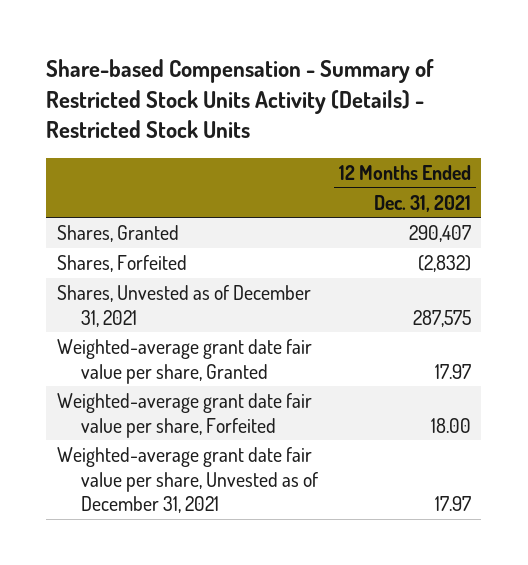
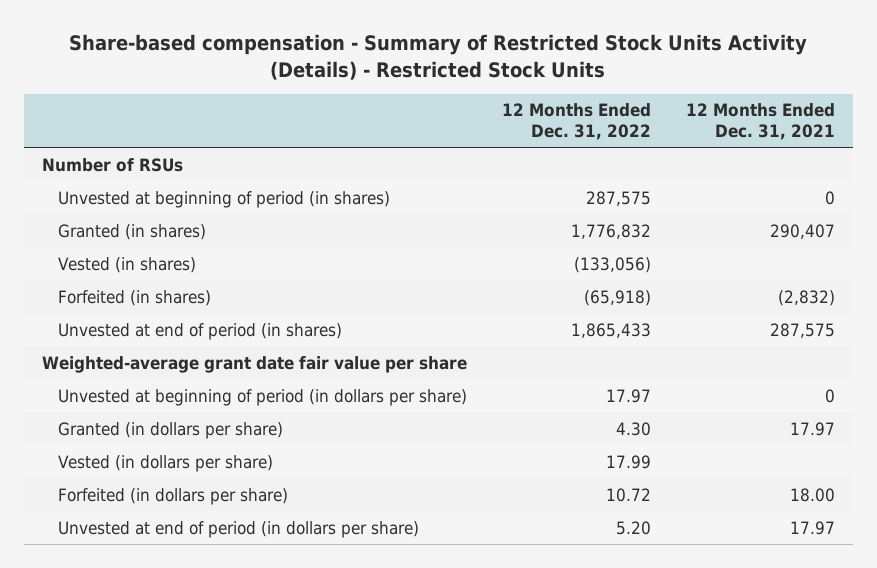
- Share-based Compensation - Summary of Restricted Stock Units Activity (Details) - Restricted Stock Units
+ Share-based compensation - Summary of Restricted Stock Units Activity (Details) - Restricted Stock Units
- | 12 Months Ended Dec. 31, 2021
+ | 12 Months Ended Dec. 31, 2022 | 12 Months Ended Dec. 31, 2021
- Shares, Granted | 290,407
- Shares, Forfeited | (2,832)
- Shares, Unvested as of December 31, 2021 | 287,575
- Weighted-average grant date fair value per share, Granted | 17.97
- Weighted-average grant date fair value per share, Forfeited | 18.00
- Weighted-average grant date fair value per share, Unvested as of December 31, 2021 | 17.97
+ Number of RSUs
+ Unvested at beginning of period (in shares) | 287,575 | 0
+ Granted (in shares) | 1,776,832 | 290,407
+ Vested (in shares) | (133,056) |
+ Forfeited (in shares) | (65,918) | (2,832)
+ Unvested at end of period (in shares) | 1,865,433 | 287,575
+ Weighted-average grant date fair value per share
+ Unvested at beginning of period (in dollars per share) | 17.97 | 0
+ Granted (in dollars per share) | 4.30 | 17.97
+ Vested (in dollars per share) | 17.99 |
+ Forfeited (in dollars per share) | 10.72 | 18.00
+ Unvested at end of period (in dollars per share) | 5.20 | 17.97

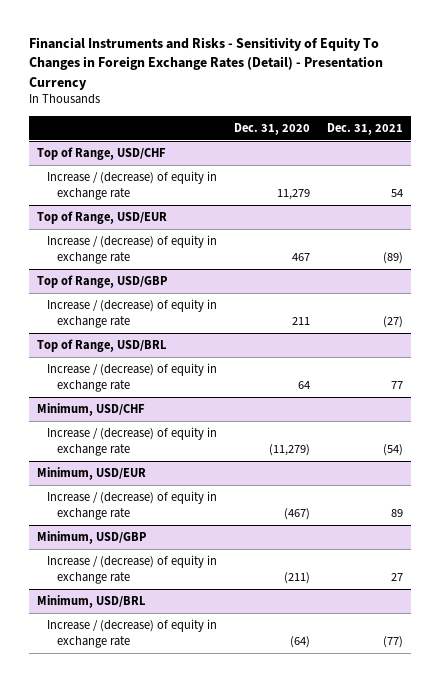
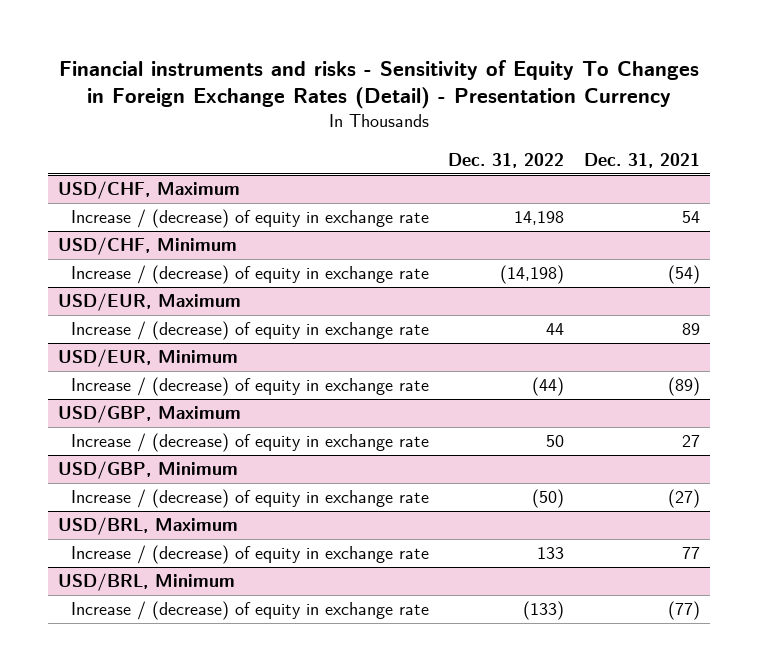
- Financial Instruments and Risks - Sensitivity of Equity To Changes in Foreign Exchange Rates (Detail) - Presentation Currency
+ Financial instruments and risks - Sensitivity of Equity To Changes in Foreign Exchange Rates (Detail) - Presentation Currency
- | Dec. 31, 2020 | Dec. 31, 2021
+ | Dec. 31, 2022 | Dec. 31, 2021
- Top of Range, USD/CHF
+ USD/CHF, Maximum
- Top of Range, USD/EUR
- Increase / (decrease) of equity in exchange rate | 467 | (89)
- Top of Range, USD/GBP
- Increase / (decrease) of equity in exchange rate | 211 | (27)
- Top of Range, USD/BRL
- Increase / (decrease) of equity in exchange rate | 64 | 77
- Minimum, USD/CHF
+ USD/CHF, Minimum
- Minimum, USD/EUR
+ USD/EUR, Maximum
- Minimum, USD/GBP
+ USD/EUR, Minimum
+ Increase / (decrease) of equity in exchange rate | (44) | (89)
+ USD/GBP, Maximum
- Minimum, USD/BRL
+ USD/GBP, Minimum
+ Increase / (decrease) of equity in exchange rate | (50) | (27)
+ USD/BRL, Maximum
+ Increase / (decrease) of equity in exchange rate | 133 | 77
+ USD/BRL, Minimum

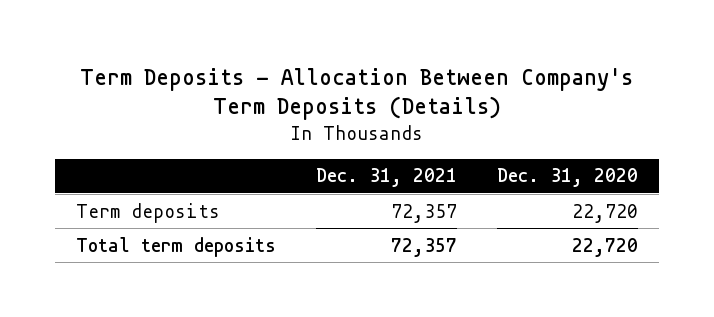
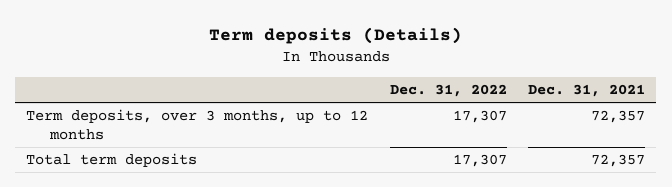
- Term Deposits - Allocation Between Company's Term Deposits (Details)
+ Term deposits (Details)
- | Dec. 31, 2021 | Dec. 31, 2020
+ | Dec. 31, 2022 | Dec. 31, 2021
- Term deposits | 72,357 | 22,720
+ Term deposits, over 3 months, up to 12 months | 17,307 | 72,357

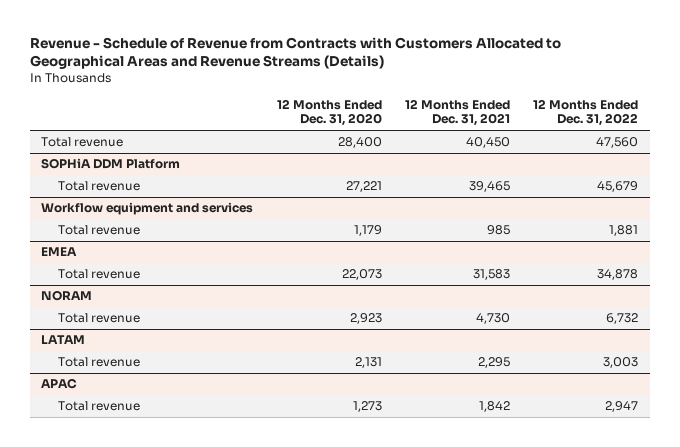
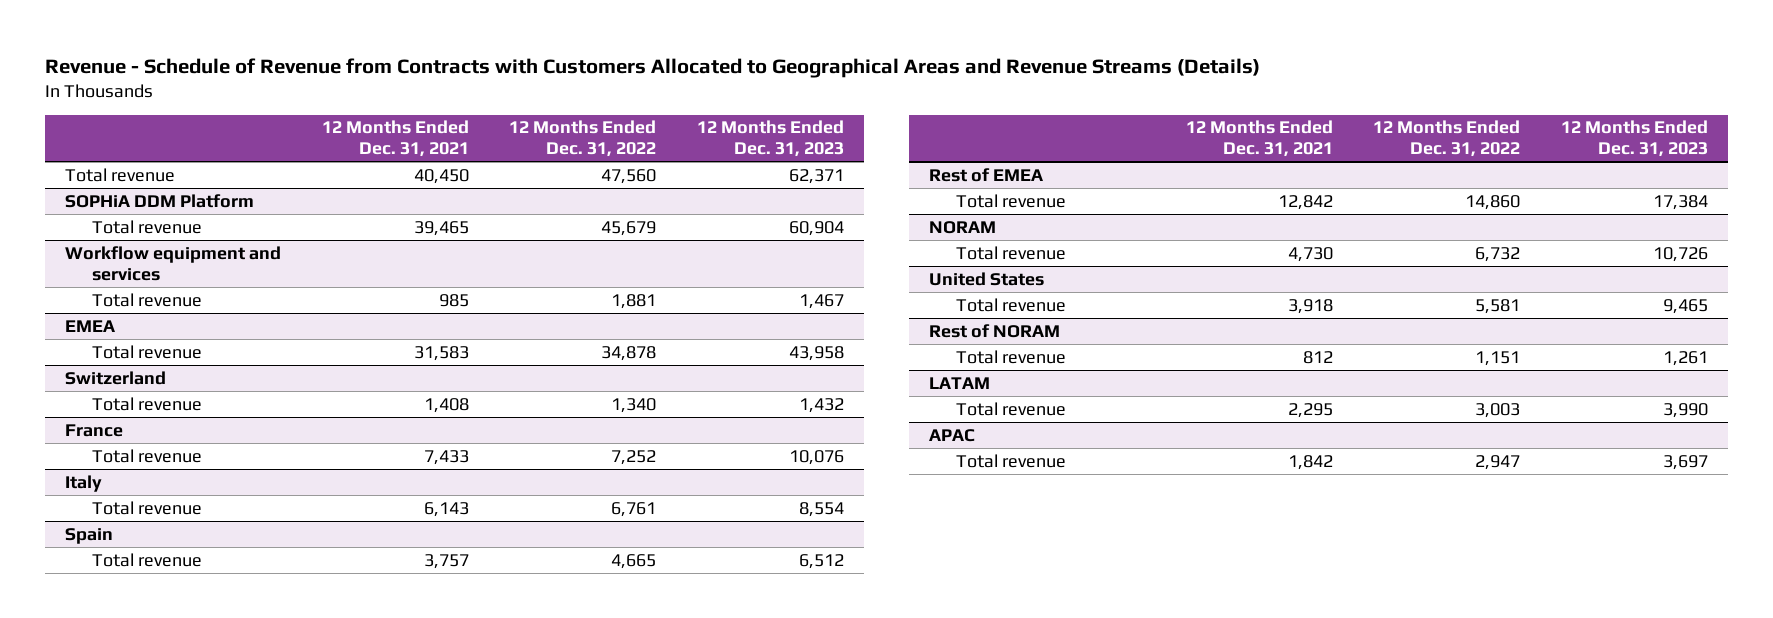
- | 12 Months Ended Dec. 31, 2020 | 12 Months Ended Dec. 31, 2021 | 12 Months Ended Dec. 31, 2022
+ | 12 Months Ended Dec. 31, 2021 | 12 Months Ended Dec. 31, 2022 | 12 Months Ended Dec. 31, 2023
+ Switzerland
+ Total revenue | 1,408 | 1,340 | 1,432
+ France
+ Total revenue | 7,433 | 7,252 | 10,076
+ Italy
+ Total revenue | 6,143 | 6,761 | 8,554
+ Spain
+ Total revenue | 3,757 | 4,665 | 6,512
+ Rest of EMEA
+ Total revenue | 12,842 | 14,860 | 17,384
+ United States
+ Total revenue | 3,918 | 5,581 | 9,465
+ Rest of NORAM
+ Total revenue | 812 | 1,151 | 1,261

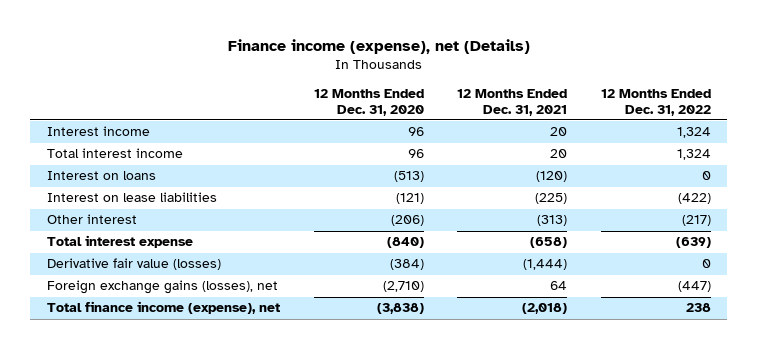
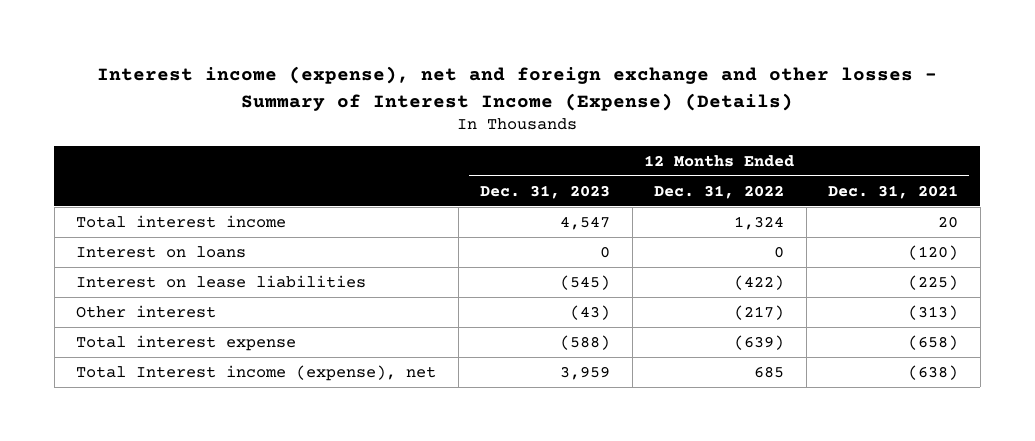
- Finance income (expense), net (Details)
+ Interest income (expense), net and foreign exchange and other losses - Summary of Interest Income (Expense) (Details)
- | 12 Months Ended Dec. 31, 2020 | 12 Months Ended Dec. 31, 2021 | 12 Months Ended Dec. 31, 2022
+ | 12 Months Ended Dec. 31, 2023 | 12 Months Ended Dec. 31, 2022 | 12 Months Ended Dec. 31, 2021
- Interest income | 96 | 20 | 1,324
- Derivative fair value (losses) | (384) | (1,444) | 0
- Foreign exchange gains (losses), net | (2,710) | 64 | (447)
- Total finance income (expense), net | (3,838) | (2,018) | 238
+ Total Interest income (expense), net | 3,959 | 685 | (638)

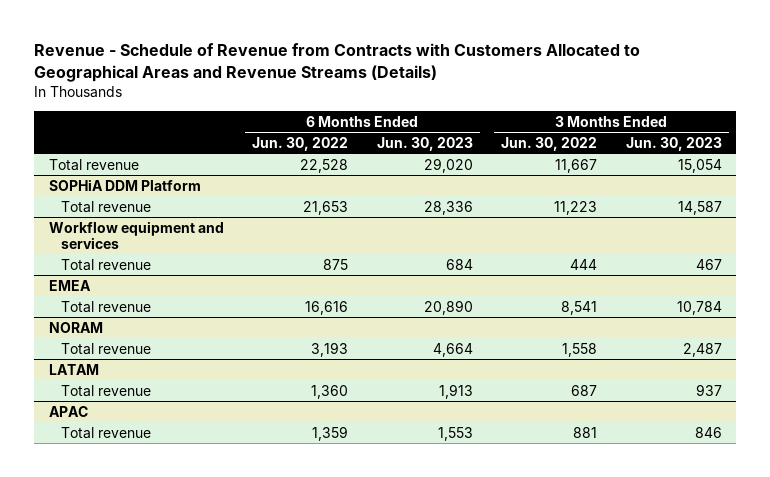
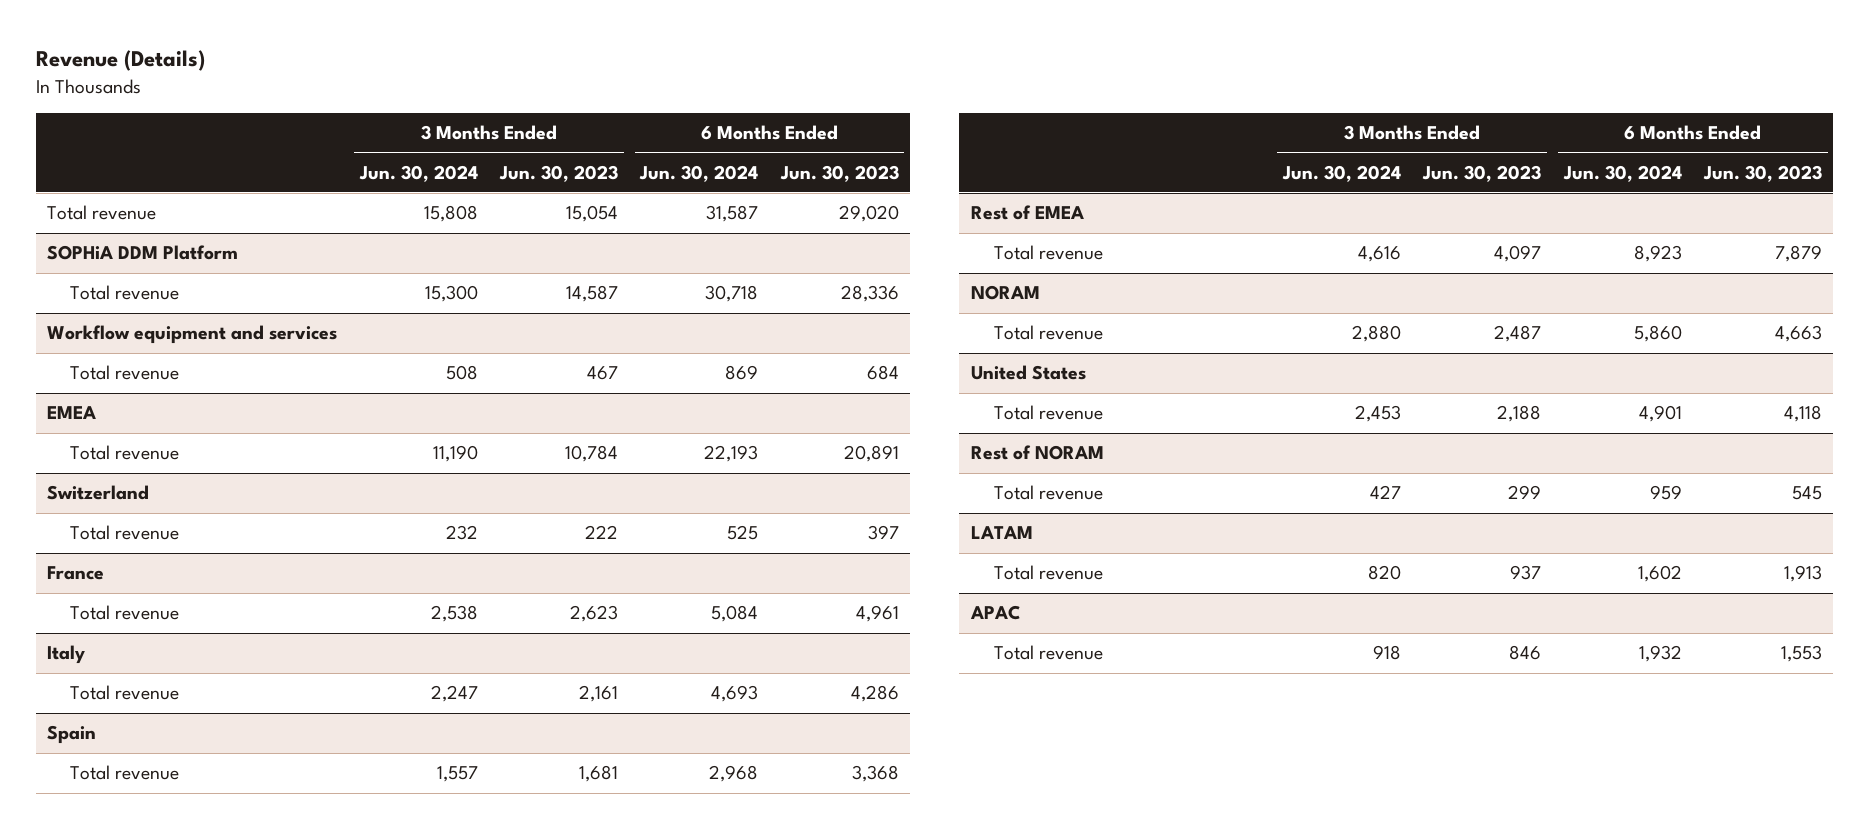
- Revenue - Schedule of Revenue from Contracts with Customers Allocated to Geographical Areas and Revenue Streams (Details)
+ Revenue (Details)
- | 6 Months Ended Jun. 30, 2022 | 6 Months Ended Jun. 30, 2023 | 3 Months Ended Jun. 30, 2022 | 3 Months Ended Jun. 30, 2023
+ | 3 Months Ended Jun. 30, 2024 | 3 Months Ended Jun. 30, 2023 | 6 Months Ended Jun. 30, 2024 | 6 Months Ended Jun. 30, 2023
@ EMEA
- Total revenue | 16,616 | 20,890 | 8,541 | 10,784
+ Total revenue | 11,190 | 10,784 | 22,193 | 20,891
+ Switzerland
+ Total revenue | 232 | 222 | 525 | 397
+ France
+ Total revenue | 2,538 | 2,623 | 5,084 | 4,961
+ Italy
+ Total revenue | 2,247 | 2,161 | 4,693 | 4,286
+ Spain
+ Total revenue | 1,557 | 1,681 | 2,968 | 3,368
+ Rest of EMEA
+ Total revenue | 4,616 | 4,097 | 8,923 | 7,879
@ NORAM
- Total revenue | 3,193 | 4,664 | 1,558 | 2,487
+ Total revenue | 2,880 | 2,487 | 5,860 | 4,663
+ United States
+ Total revenue | 2,453 | 2,188 | 4,901 | 4,118
+ Rest of NORAM
+ Total revenue | 427 | 299 | 959 | 545

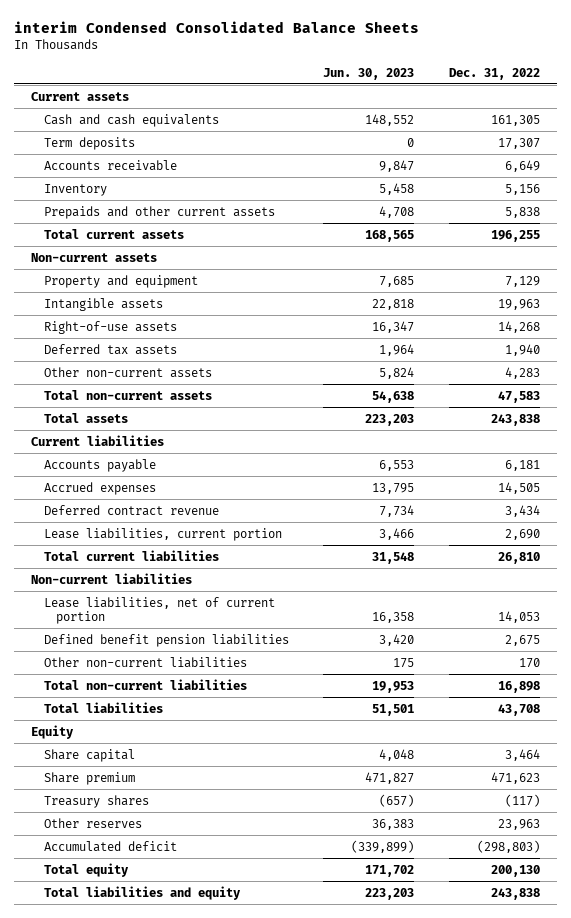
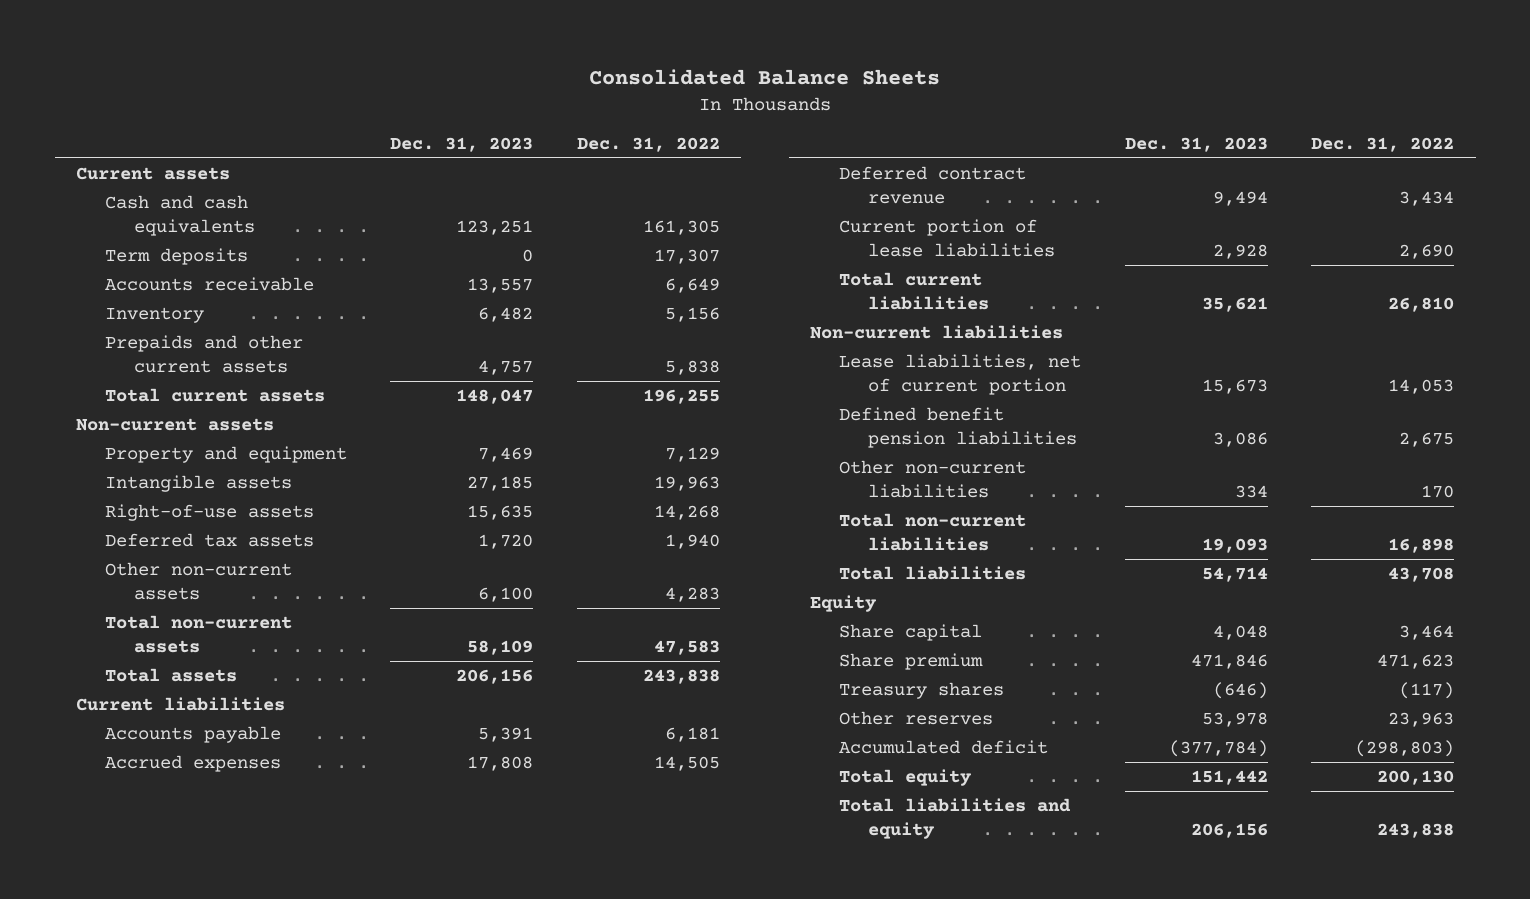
- interim Condensed Consolidated Balance Sheets
+ Consolidated Balance Sheets
- | Jun. 30, 2023 | Dec. 31, 2022
+ | Dec. 31, 2023 | Dec. 31, 2022
- Lease liabilities, current portion | 3,466 | 2,690
+ Current portion of lease liabilities | 2,928 | 2,690

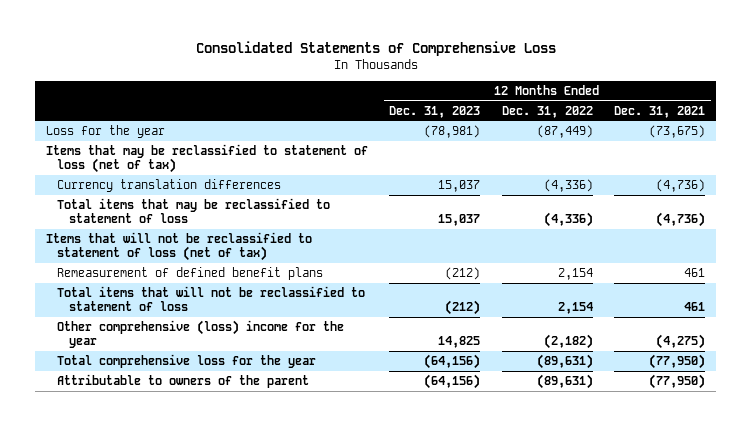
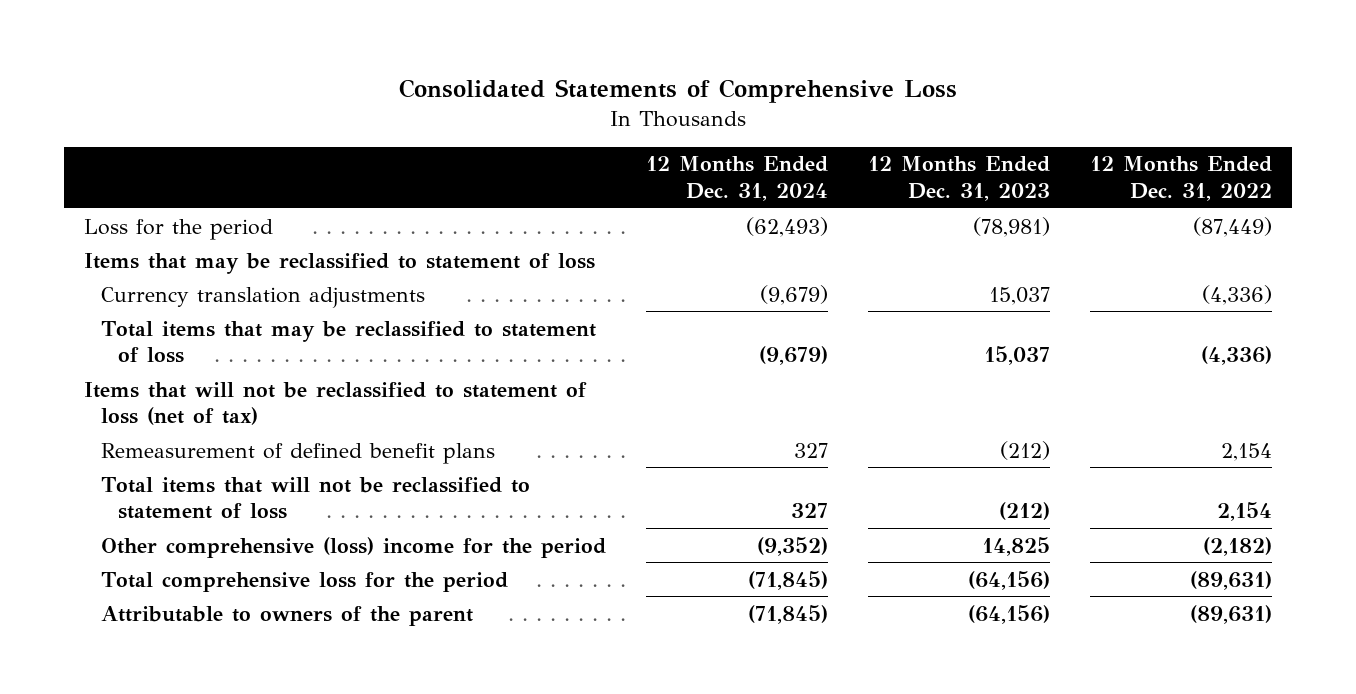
- | 12 Months Ended Dec. 31, 2023 | 12 Months Ended Dec. 31, 2022 | 12 Months Ended Dec. 31, 2021
+ | 12 Months Ended Dec. 31, 2024 | 12 Months Ended Dec. 31, 2023 | 12 Months Ended Dec. 31, 2022
- Loss for the year | (78,981) | (87,449) | (73,675)
- Items that may be reclassified to statement of loss (net of tax)
- Currency translation differences | 15,037 | (4,336) | (4,736)
+ Loss for the period | (62,493) | (78,981) | (87,449)
+ Items that may be reclassified to statement of loss
+ Currency translation adjustments | (9,679) | 15,037 | (4,336)
- Other comprehensive (loss) income for the year | 14,825 | (2,182) | (4,275)
- Total comprehensive loss for the year | (64,156) | (89,631) | (77,950)
+ Other comprehensive (loss) income for the period | (9,352) | 14,825 | (2,182)
+ Total comprehensive loss for the period | (71,845) | (64,156) | (89,631)

